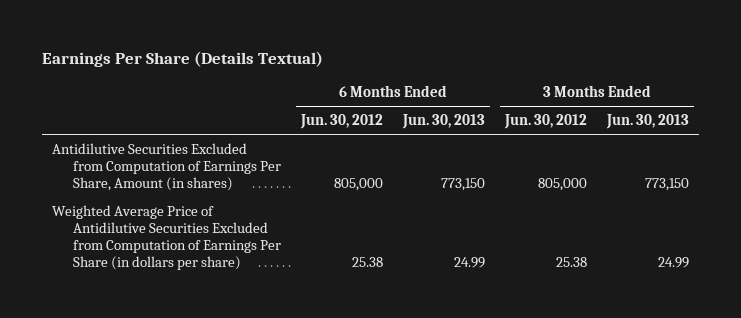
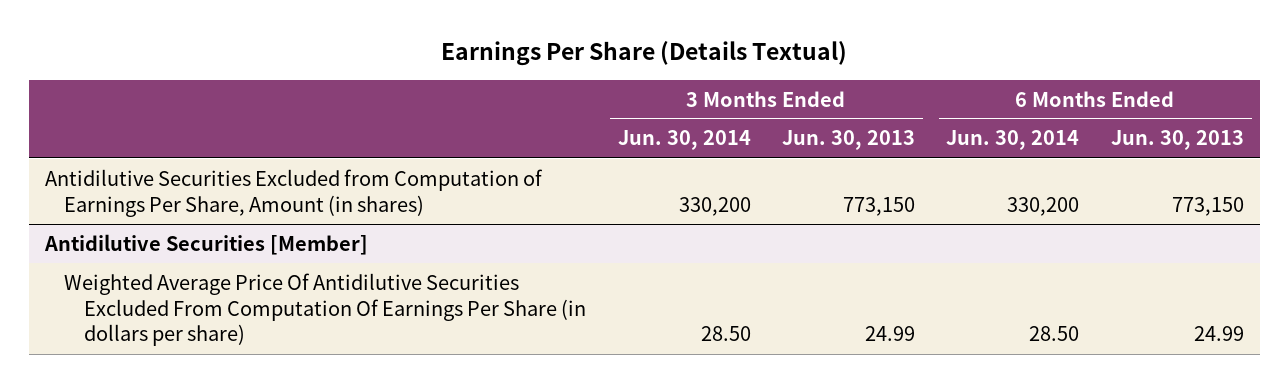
- | 6 Months Ended Jun. 30, 2012 | 6 Months Ended Jun. 30, 2013 | 3 Months Ended Jun. 30, 2012 | 3 Months Ended Jun. 30, 2013
+ | 3 Months Ended Jun. 30, 2014 | 3 Months Ended Jun. 30, 2013 | 6 Months Ended Jun. 30, 2014 | 6 Months Ended Jun. 30, 2013
- Weighted Average Price of Antidilutive Securities Excluded from Computation of Earnings Per Share (in dollars per share) | 25.38 | 24.99 | 25.38 | 24.99
+ Antidilutive Securities [Member]
+ Weighted Average Price Of Antidilutive Securities Excluded From Computation Of Earnings Per Share (in dollars per share) | 28.50 | 24.99 | 28.50 | 24.99

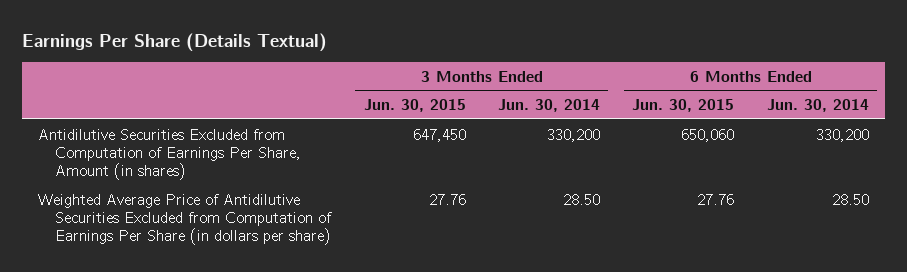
- | 3 Months Ended Jun. 30, 2014 | 3 Months Ended Jun. 30, 2013 | 6 Months Ended Jun. 30, 2014 | 6 Months Ended Jun. 30, 2013
+ | 3 Months Ended Jun. 30, 2015 | 3 Months Ended Jun. 30, 2014 | 6 Months Ended Jun. 30, 2015 | 6 Months Ended Jun. 30, 2014
- Antidilutive Securities [Member]
- Weighted Average Price Of Antidilutive Securities Excluded From Computation Of Earnings Per Share (in dollars per share) | 28.50 | 24.99 | 28.50 | 24.99
+ Weighted Average Price of Antidilutive Securities Excluded from Computation of Earnings Per Share (in dollars per share) | 27.76 | 28.50 | 27.76 | 28.50

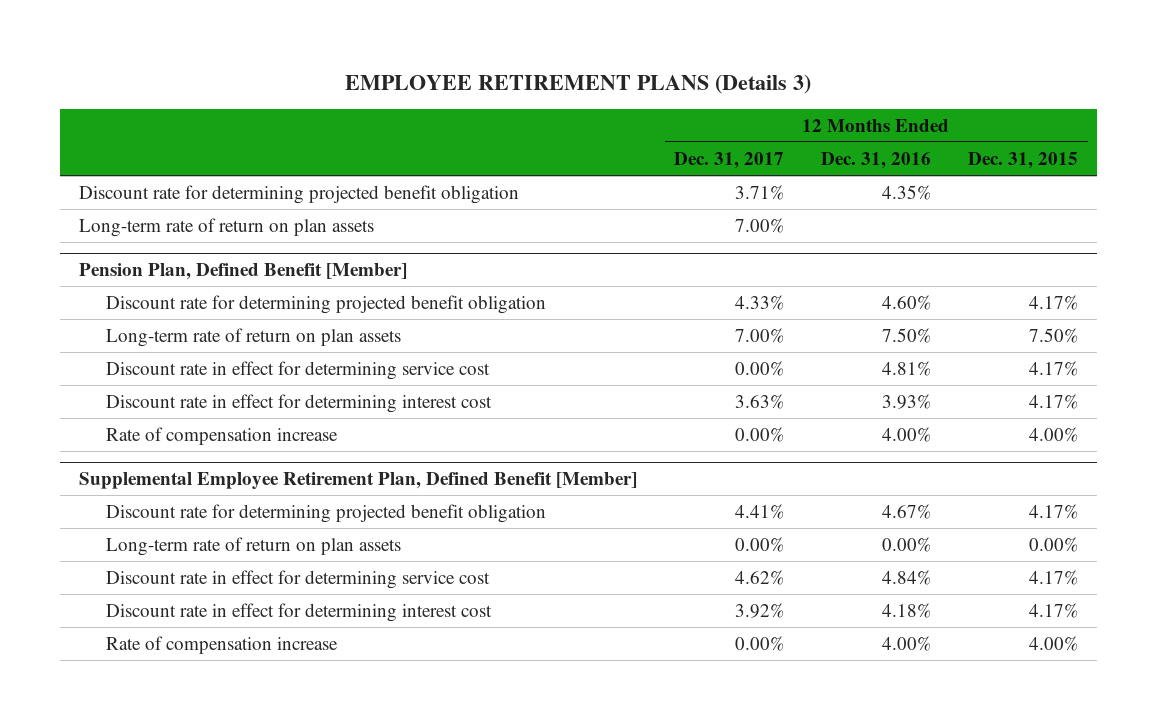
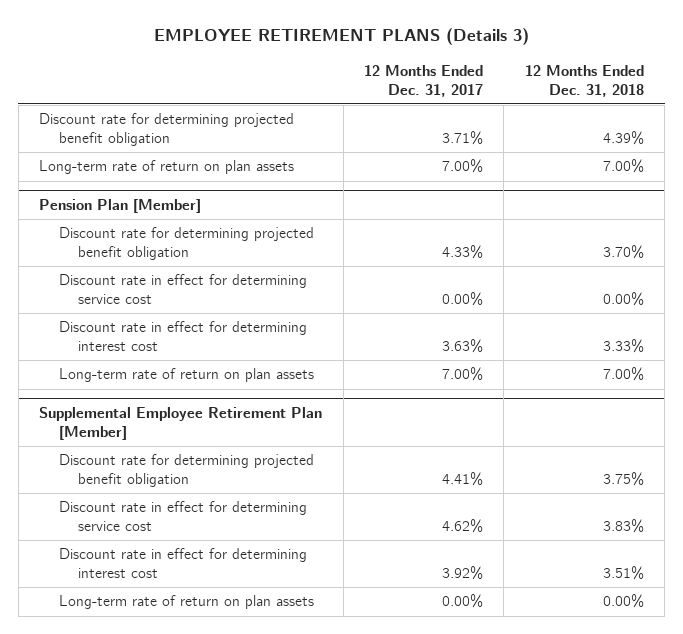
- | 12 Months Ended Dec. 31, 2017 | 12 Months Ended Dec. 31, 2016 | 12 Months Ended Dec. 31, 2015
+ | 12 Months Ended Dec. 31, 2017 | 12 Months Ended Dec. 31, 2018
- Pension Plan, Defined Benefit [Member]
+ Pension Plan [Member]
- Long-term rate of return on plan assets | 7.00% | 7.50% | 7.50%
- Rate of compensation increase | 0.00% | 4.00% | 4.00%
- Supplemental Employee Retirement Plan, Defined Benefit [Member]
+ Long-term rate of return on plan assets | 7.00% | 7.00%
+ Supplemental Employee Retirement Plan [Member]
- Long-term rate of return on plan assets | 0.00% | 0.00% | 0.00%
- Rate of compensation increase | 0.00% | 4.00% | 4.00%
+ Long-term rate of return on plan assets | 0.00% | 0.00%

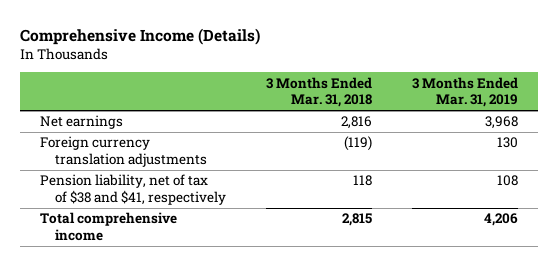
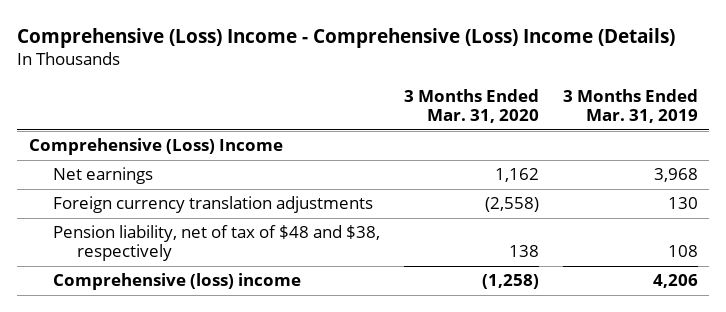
- Comprehensive Income (Details)
+ Comprehensive (Loss) Income - Comprehensive (Loss) Income (Details)
- | 3 Months Ended Mar. 31, 2018 | 3 Months Ended Mar. 31, 2019
+ | 3 Months Ended Mar. 31, 2020 | 3 Months Ended Mar. 31, 2019
+ Comprehensive (Loss) Income
- Pension liability, net of tax of $38 and $41, respectively | 118 | 108
- Total comprehensive income | 2,815 | 4,206
+ Pension liability, net of tax of $48 and $38, respectively | 138 | 108
+ Comprehensive (loss) income | (1,258) | 4,206

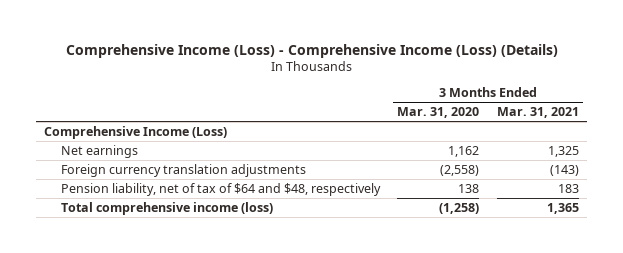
- Comprehensive (Loss) Income - Comprehensive (Loss) Income (Details)
+ Comprehensive Income (Loss) - Comprehensive Income (Loss) (Details)
- | 3 Months Ended Mar. 31, 2020 | 3 Months Ended Mar. 31, 2019
+ | 3 Months Ended Mar. 31, 2020 | 3 Months Ended Mar. 31, 2021
- Comprehensive (Loss) Income
+ Comprehensive Income (Loss)
- Pension liability, net of tax of $48 and $38, respectively | 138 | 108
- Comprehensive (loss) income | (1,258) | 4,206
+ Pension liability, net of tax of $64 and $48, respectively | 138 | 183
+ Total comprehensive income (loss) | (1,258) | 1,365

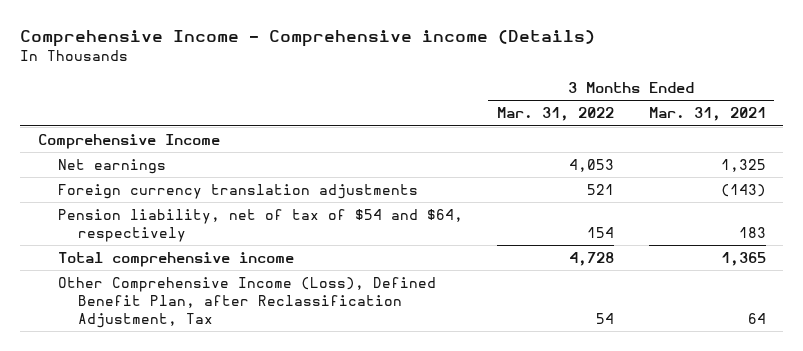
- Comprehensive Income (Loss) - Comprehensive Income (Loss) (Details)
+ Comprehensive Income - Comprehensive income (Details)
- | 3 Months Ended Mar. 31, 2020 | 3 Months Ended Mar. 31, 2021
+ | 3 Months Ended Mar. 31, 2022 | 3 Months Ended Mar. 31, 2021
- Comprehensive Income (Loss)
+ Comprehensive Income
- Pension liability, net of tax of $64 and $48, respectively | 138 | 183
- Total comprehensive income (loss) | (1,258) | 1,365
+ Pension liability, net of tax of $54 and $64, respectively | 154 | 183
+ Total comprehensive income | 4,728 | 1,365
+ Other Comprehensive Income (Loss), Defined Benefit Plan, after Reclassification Adjustment, Tax | 54 | 64

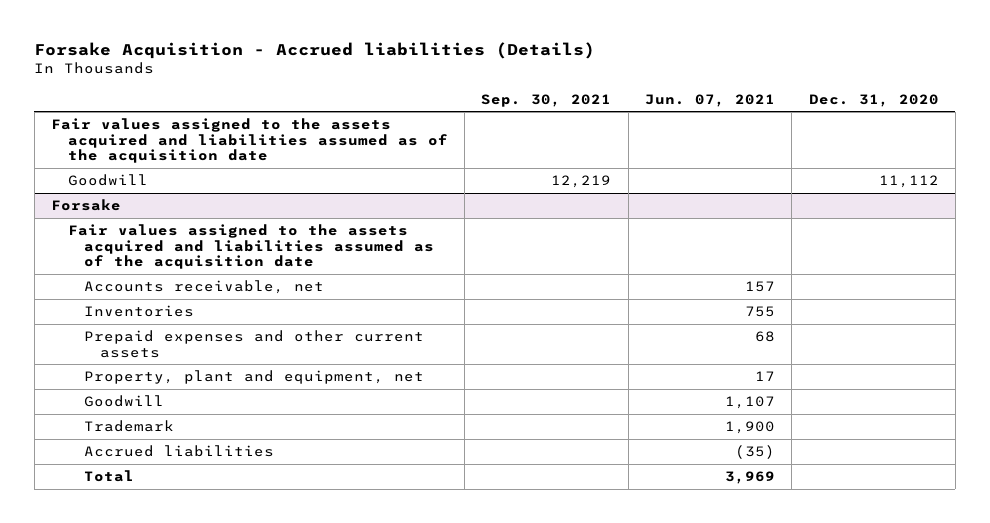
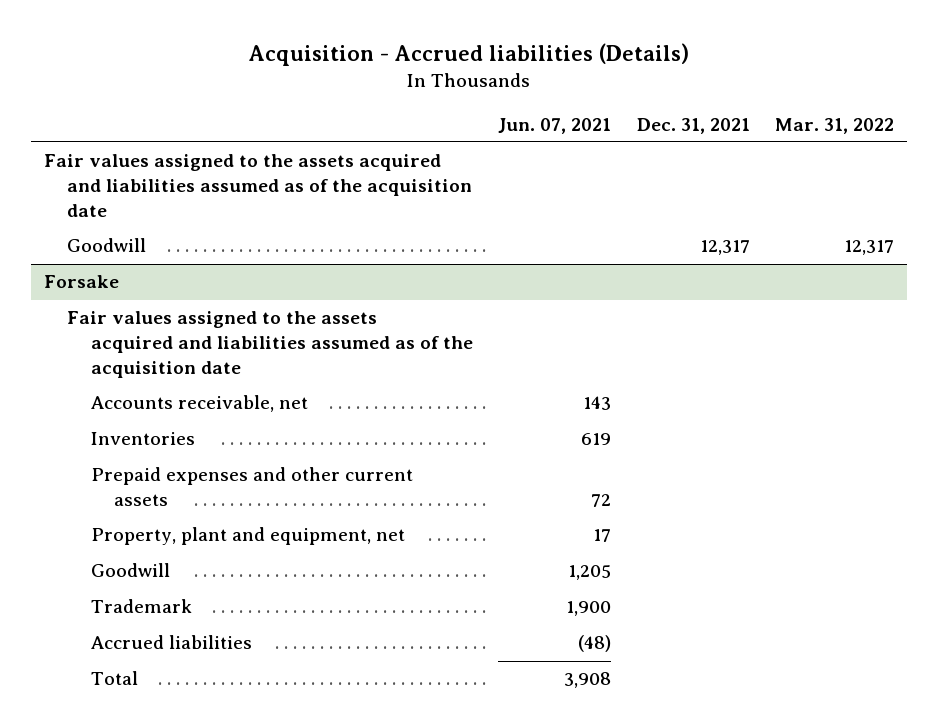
- Forsake Acquisition - Accrued liabilities (Details)
+ Acquisition - Accrued liabilities (Details)
- | Sep. 30, 2021 | Jun. 07, 2021 | Dec. 31, 2020
+ | Jun. 07, 2021 | Dec. 31, 2021 | Mar. 31, 2022
@ Forsake
- Accounts receivable, net | | 157 |
- Inventories | | 755 |
- Prepaid expenses and other current assets | | 68 |
+ Accounts receivable, net | 143 | |
+ Inventories | 619 | |
+ Prepaid expenses and other current assets | 72 | |
- Goodwill | | 1,107 |
+ Goodwill | 1,205 | |
- Accrued liabilities | | (35) |
- Total | | 3,969 |
+ Accrued liabilities | (48) | |
+ Total | 3,908 | |

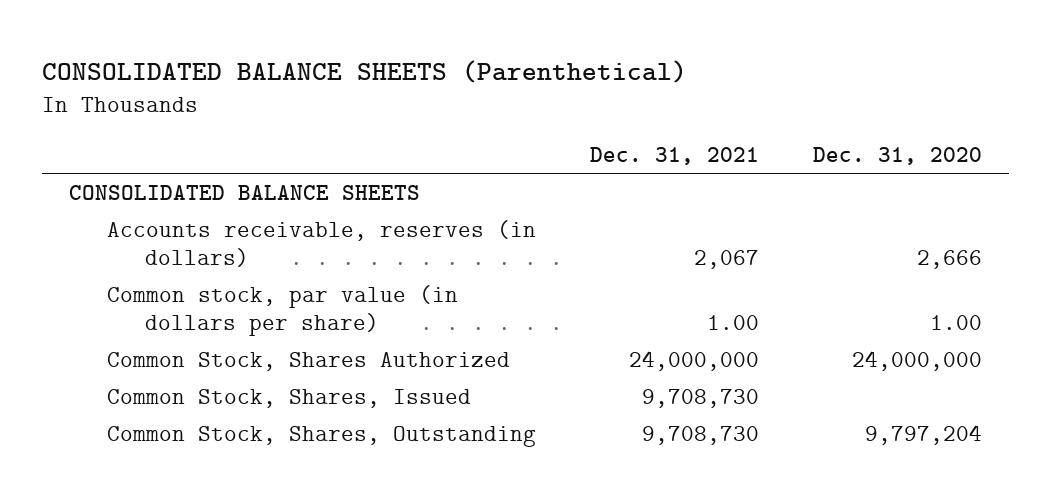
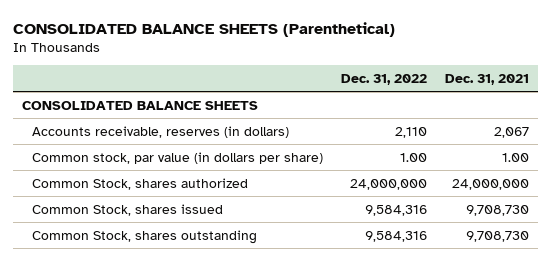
- | Dec. 31, 2021 | Dec. 31, 2020
+ | Dec. 31, 2022 | Dec. 31, 2021
- Common Stock, Shares Authorized | 24,000,000 | 24,000,000
- Common Stock, Shares, Issued | 9,708,730 |
- Common Stock, Shares, Outstanding | 9,708,730 | 9,797,204
+ Common Stock, shares authorized | 24,000,000 | 24,000,000
+ Common Stock, shares issued | 9,584,316 | 9,708,730
+ Common Stock, shares outstanding | 9,584,316 | 9,708,730

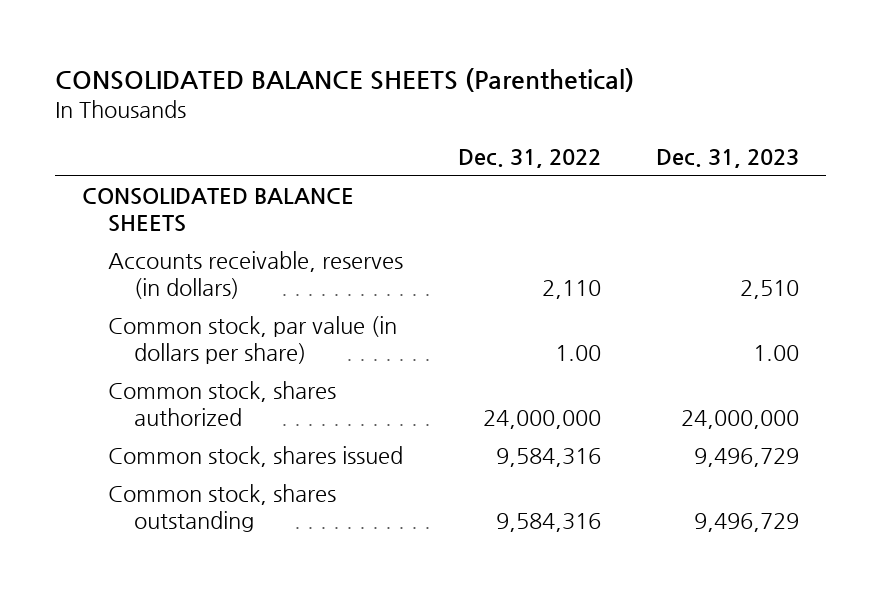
- | Dec. 31, 2022 | Dec. 31, 2021
+ | Dec. 31, 2022 | Dec. 31, 2023
- Common Stock, shares authorized | 24,000,000 | 24,000,000
- Common Stock, shares issued | 9,584,316 | 9,708,730
- Common Stock, shares outstanding | 9,584,316 | 9,708,730
+ Common stock, shares authorized | 24,000,000 | 24,000,000
+ Common stock, shares issued | 9,584,316 | 9,496,729
+ Common stock, shares outstanding | 9,584,316 | 9,496,729

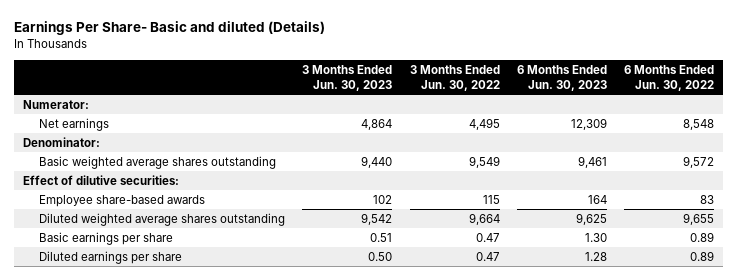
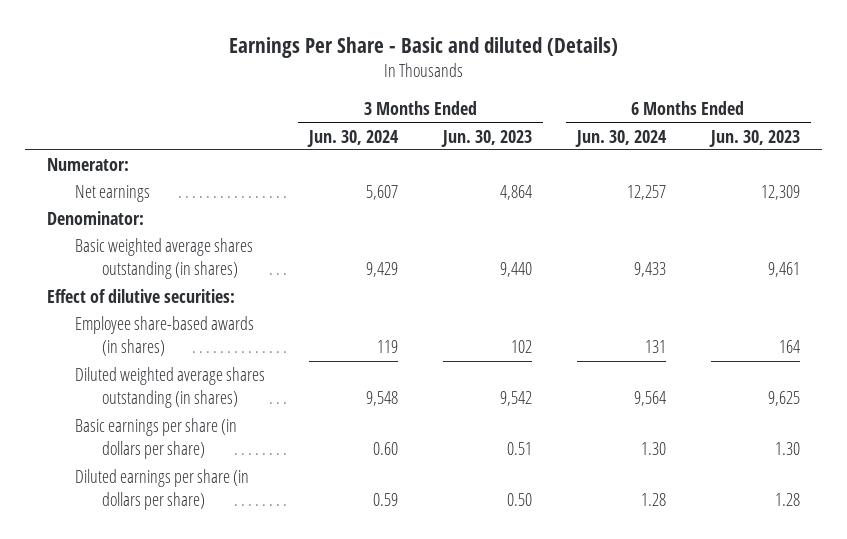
- Earnings Per Share- Basic and diluted (Details)
+ Earnings Per Share - Basic and diluted (Details)
- | 3 Months Ended Jun. 30, 2023 | 3 Months Ended Jun. 30, 2022 | 6 Months Ended Jun. 30, 2023 | 6 Months Ended Jun. 30, 2022
+ | 3 Months Ended Jun. 30, 2024 | 3 Months Ended Jun. 30, 2023 | 6 Months Ended Jun. 30, 2024 | 6 Months Ended Jun. 30, 2023
- Basic weighted average shares outstanding | 9,440 | 9,549 | 9,461 | 9,572
+ Basic weighted average shares outstanding (in shares) | 9,429 | 9,440 | 9,433 | 9,461
- Employee share-based awards | 102 | 115 | 164 | 83
- Diluted weighted average shares outstanding | 9,542 | 9,664 | 9,625 | 9,655
- Basic earnings per share | 0.51 | 0.47 | 1.30 | 0.89
- Diluted earnings per share | 0.50 | 0.47 | 1.28 | 0.89
+ Employee share-based awards (in shares) | 119 | 102 | 131 | 164
+ Diluted weighted average shares outstanding (in shares) | 9,548 | 9,542 | 9,564 | 9,625
+ Basic earnings per share (in dollars per share) | 0.60 | 0.51 | 1.30 | 1.30
+ Diluted earnings per share (in dollars per share) | 0.59 | 0.50 | 1.28 | 1.28

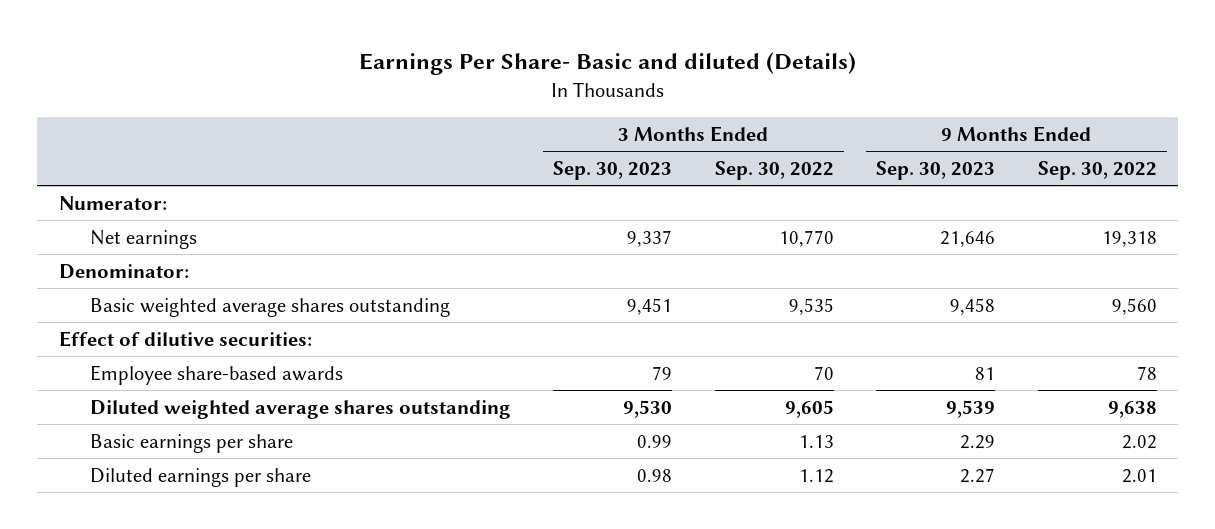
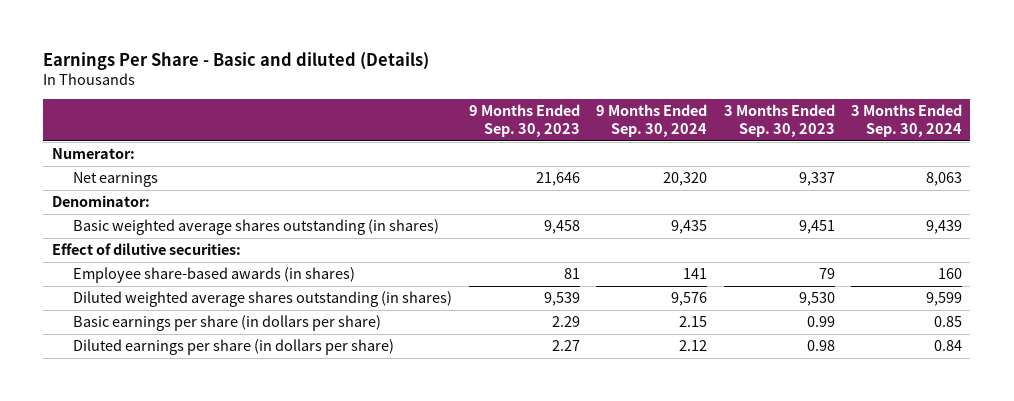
- Earnings Per Share- Basic and diluted (Details)
+ Earnings Per Share - Basic and diluted (Details)
- | 3 Months Ended Sep. 30, 2023 | 3 Months Ended Sep. 30, 2022 | 9 Months Ended Sep. 30, 2023 | 9 Months Ended Sep. 30, 2022
+ | 9 Months Ended Sep. 30, 2023 | 9 Months Ended Sep. 30, 2024 | 3 Months Ended Sep. 30, 2023 | 3 Months Ended Sep. 30, 2024
- Basic weighted average shares outstanding | 9,451 | 9,535 | 9,458 | 9,560
+ Basic weighted average shares outstanding (in shares) | 9,458 | 9,435 | 9,451 | 9,439
- Employee share-based awards | 79 | 70 | 81 | 78
- Diluted weighted average shares outstanding | 9,530 | 9,605 | 9,539 | 9,638
- Basic earnings per share | 0.99 | 1.13 | 2.29 | 2.02
- Diluted earnings per share | 0.98 | 1.12 | 2.27 | 2.01
+ Employee share-based awards (in shares) | 81 | 141 | 79 | 160
+ Diluted weighted average shares outstanding (in shares) | 9,539 | 9,576 | 9,530 | 9,599
+ Basic earnings per share (in dollars per share) | 2.29 | 2.15 | 0.99 | 0.85
+ Diluted earnings per share (in dollars per share) | 2.27 | 2.12 | 0.98 | 0.84

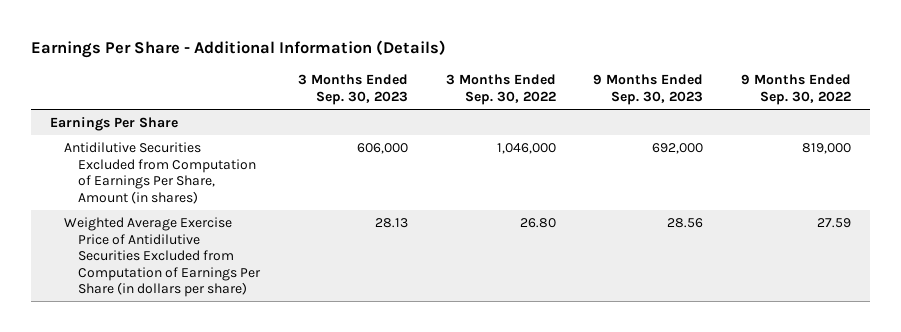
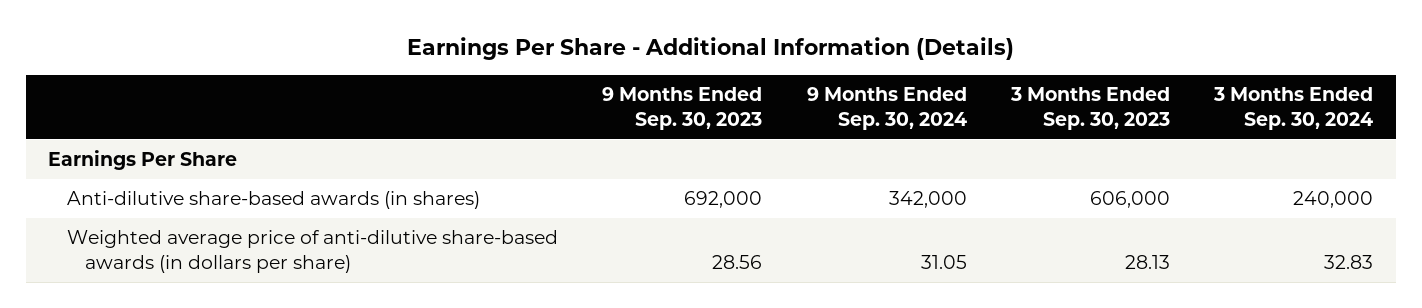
- | 3 Months Ended Sep. 30, 2023 | 3 Months Ended Sep. 30, 2022 | 9 Months Ended Sep. 30, 2023 | 9 Months Ended Sep. 30, 2022
+ | 9 Months Ended Sep. 30, 2023 | 9 Months Ended Sep. 30, 2024 | 3 Months Ended Sep. 30, 2023 | 3 Months Ended Sep. 30, 2024
- Antidilutive Securities Excluded from Computation of Earnings Per Share, Amount (in shares) | 606,000 | 1,046,000 | 692,000 | 819,000
- Weighted Average Exercise Price of Antidilutive Securities Excluded from Computation of Earnings Per Share (in dollars per share) | 28.13 | 26.80 | 28.56 | 27.59
+ Anti-dilutive share-based awards (in shares) | 692,000 | 342,000 | 606,000 | 240,000
+ Weighted average price of anti-dilutive share-based awards (in dollars per share) | 28.56 | 31.05 | 28.13 | 32.83

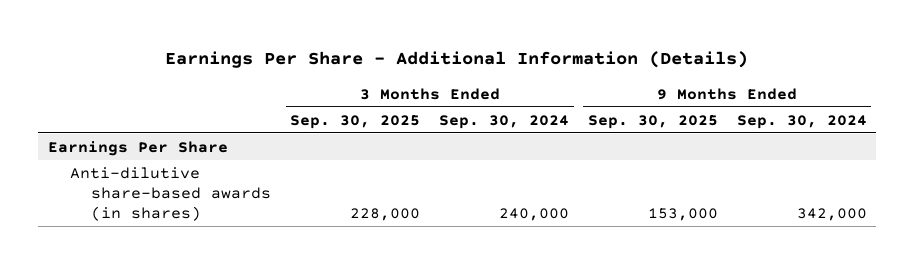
- | 9 Months Ended Sep. 30, 2023 | 9 Months Ended Sep. 30, 2024 | 3 Months Ended Sep. 30, 2023 | 3 Months Ended Sep. 30, 2024
+ | 3 Months Ended Sep. 30, 2025 | 3 Months Ended Sep. 30, 2024 | 9 Months Ended Sep. 30, 2025 | 9 Months Ended Sep. 30, 2024
- Weighted average price of anti-dilutive share-based awards (in dollars per share) | 28.56 | 31.05 | 28.13 | 32.83

